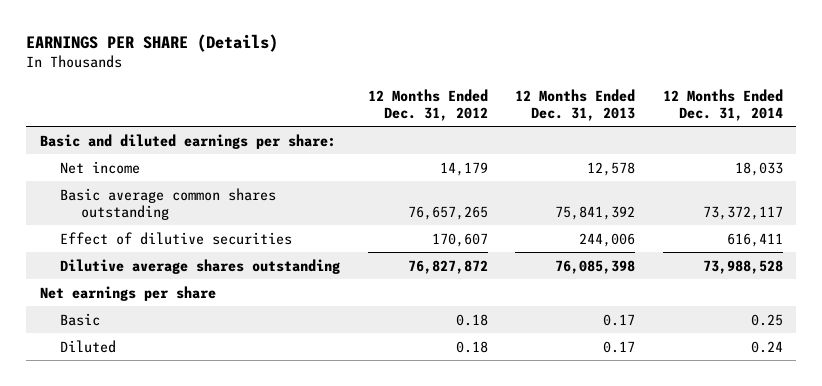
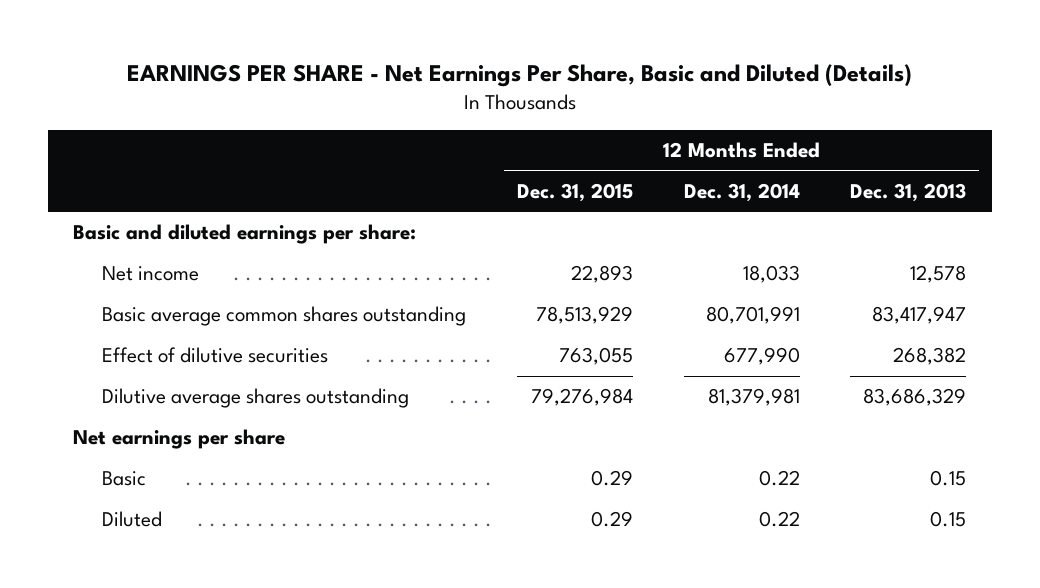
- EARNINGS PER SHARE (Details)
+ EARNINGS PER SHARE - Net Earnings Per Share, Basic and Diluted (Details)
- | 12 Months Ended Dec. 31, 2012 | 12 Months Ended Dec. 31, 2013 | 12 Months Ended Dec. 31, 2014
+ | 12 Months Ended Dec. 31, 2015 | 12 Months Ended Dec. 31, 2014 | 12 Months Ended Dec. 31, 2013
- Basic average common shares outstanding | 76,657,265 | 75,841,392 | 73,372,117
- Effect of dilutive securities | 170,607 | 244,006 | 616,411
- Dilutive average shares outstanding | 76,827,872 | 76,085,398 | 73,988,528
+ Basic average common shares outstanding | 78,513,929 | 80,701,991 | 83,417,947
+ Effect of dilutive securities | 763,055 | 677,990 | 268,382
+ Dilutive average shares outstanding | 79,276,984 | 81,379,981 | 83,686,329
- Basic | 0.18 | 0.17 | 0.25
- Diluted | 0.18 | 0.17 | 0.24
+ Basic | 0.29 | 0.22 | 0.15
+ Diluted | 0.29 | 0.22 | 0.15

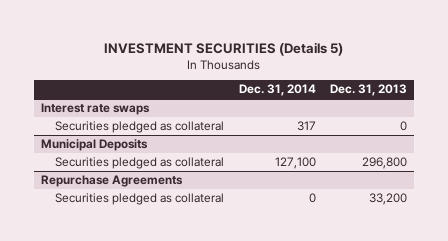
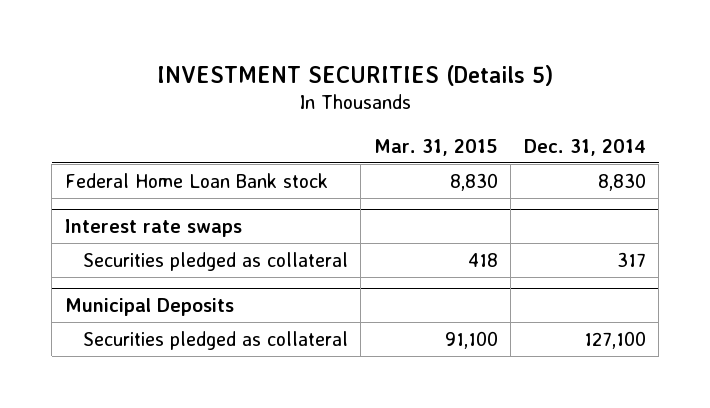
- | Dec. 31, 2014 | Dec. 31, 2013
+ | Mar. 31, 2015 | Dec. 31, 2014
+ Federal Home Loan Bank stock | 8,830 | 8,830
- Repurchase Agreements
- Securities pledged as collateral | 0 | 33,200

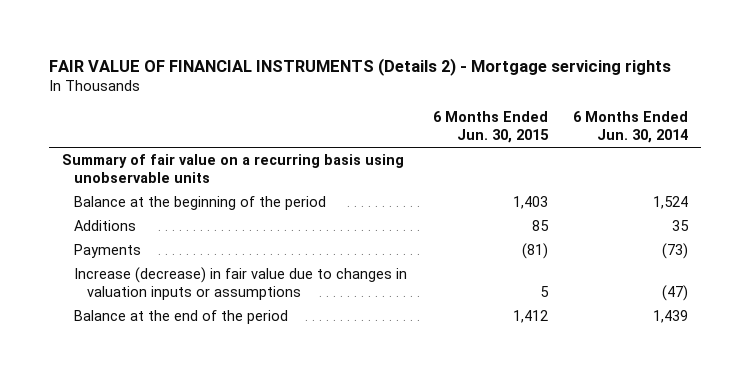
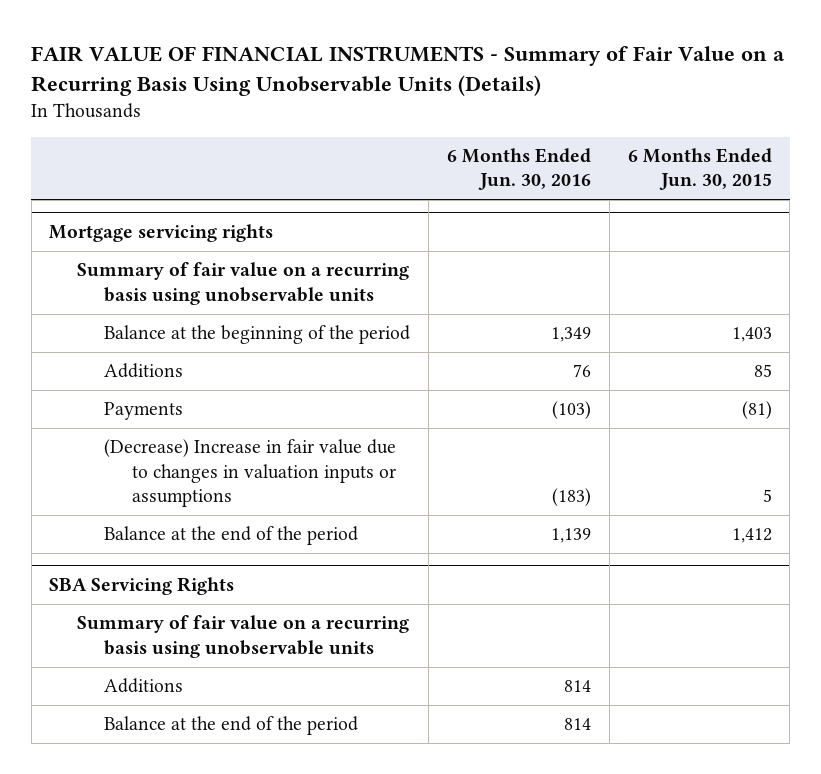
- FAIR VALUE OF FINANCIAL INSTRUMENTS (Details 2) - Mortgage servicing rights
+ FAIR VALUE OF FINANCIAL INSTRUMENTS - Summary of Fair Value on a Recurring Basis Using Unobservable Units (Details)
- | 6 Months Ended Jun. 30, 2015 | 6 Months Ended Jun. 30, 2014
+ | 6 Months Ended Jun. 30, 2016 | 6 Months Ended Jun. 30, 2015
+ Mortgage servicing rights
- Increase (decrease) in fair value due to changes in valuation inputs or assumptions | 5 | (47)
+ (Decrease) Increase in fair value due to changes in valuation inputs or assumptions | (183) | 5
+ SBA Servicing Rights
+ Summary of fair value on a recurring basis using unobservable units
+ Additions | 814 |
+ Balance at the end of the period | 814 |

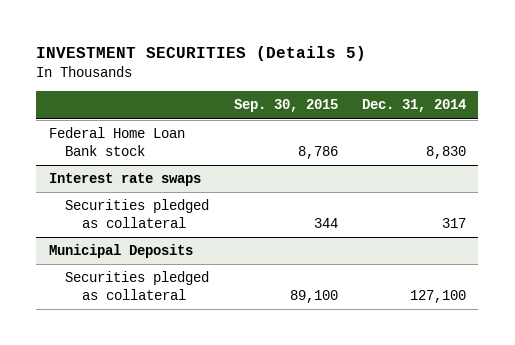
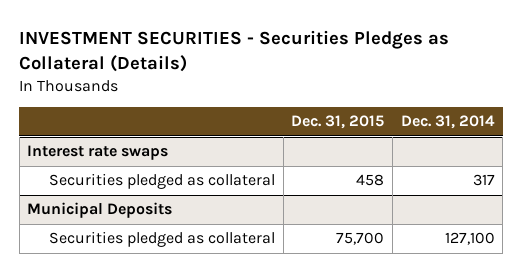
- INVESTMENT SECURITIES (Details 5)
+ INVESTMENT SECURITIES - Securities Pledges as Collateral (Details)
- | Sep. 30, 2015 | Dec. 31, 2014
+ | Dec. 31, 2015 | Dec. 31, 2014
- Federal Home Loan Bank stock | 8,786 | 8,830

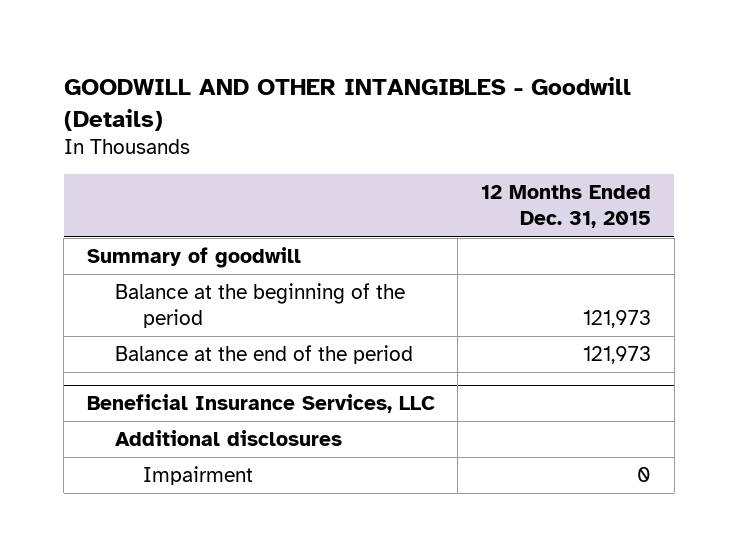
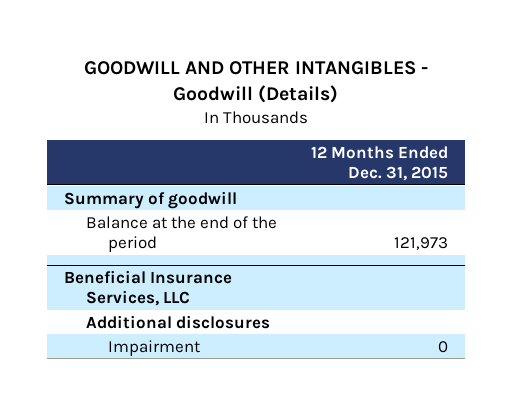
- Balance at the beginning of the period | 121,973

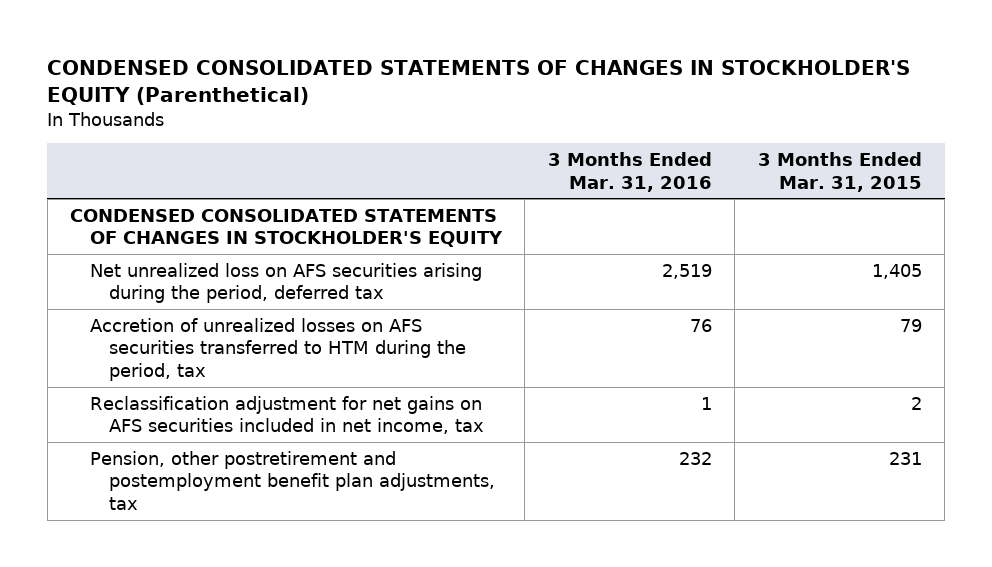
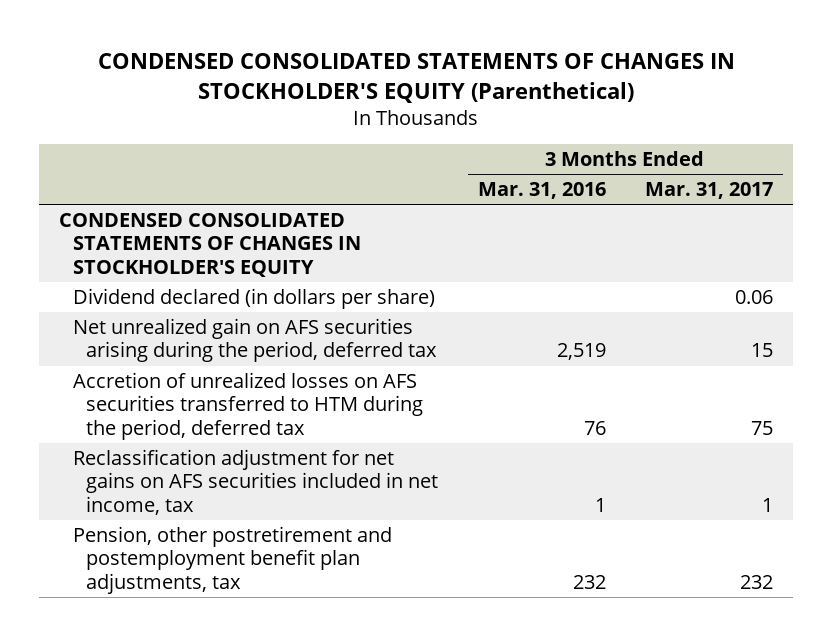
- | 3 Months Ended Mar. 31, 2016 | 3 Months Ended Mar. 31, 2015
+ | 3 Months Ended Mar. 31, 2016 | 3 Months Ended Mar. 31, 2017
- Net unrealized loss on AFS securities arising during the period, deferred tax | 2,519 | 1,405
- Accretion of unrealized losses on AFS securities transferred to HTM during the period, tax | 76 | 79
+ Dividend declared (in dollars per share) | | 0.06
+ Net unrealized gain on AFS securities arising during the period, deferred tax | 2,519 | 15
+ Accretion of unrealized losses on AFS securities transferred to HTM during the period, deferred tax | 76 | 75

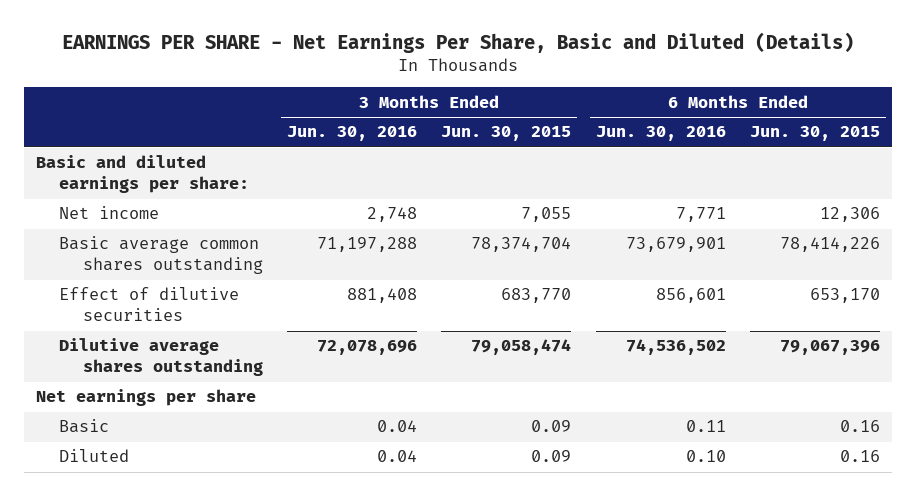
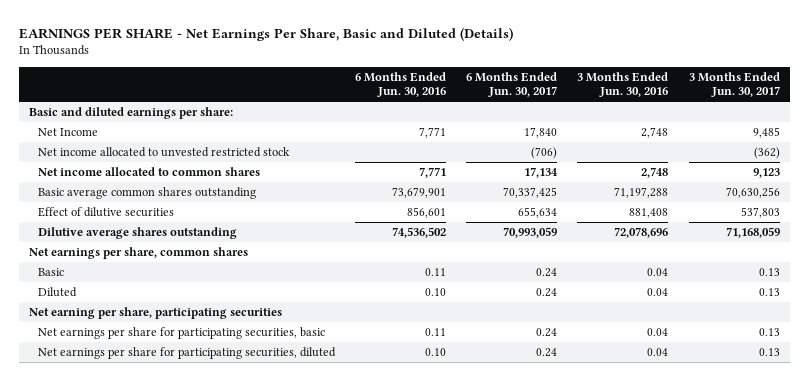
- | 3 Months Ended Jun. 30, 2016 | 3 Months Ended Jun. 30, 2015 | 6 Months Ended Jun. 30, 2016 | 6 Months Ended Jun. 30, 2015
+ | 6 Months Ended Jun. 30, 2016 | 6 Months Ended Jun. 30, 2017 | 3 Months Ended Jun. 30, 2016 | 3 Months Ended Jun. 30, 2017
- Net income | 2,748 | 7,055 | 7,771 | 12,306
+ Net Income | 7,771 | 17,840 | 2,748 | 9,485
+ Net income allocated to unvested restricted stock | | (706) | | (362)
+ Net income allocated to common shares | 7,771 | 17,134 | 2,748 | 9,123
- Net earnings per share
+ Net earnings per share, common shares
+ Net earning per share, participating securities
+ Net earnings per share for participating securities, basic | 0.11 | 0.24 | 0.04 | 0.13
+ Net earnings per share for participating securities, diluted | 0.10 | 0.24 | 0.04 | 0.13

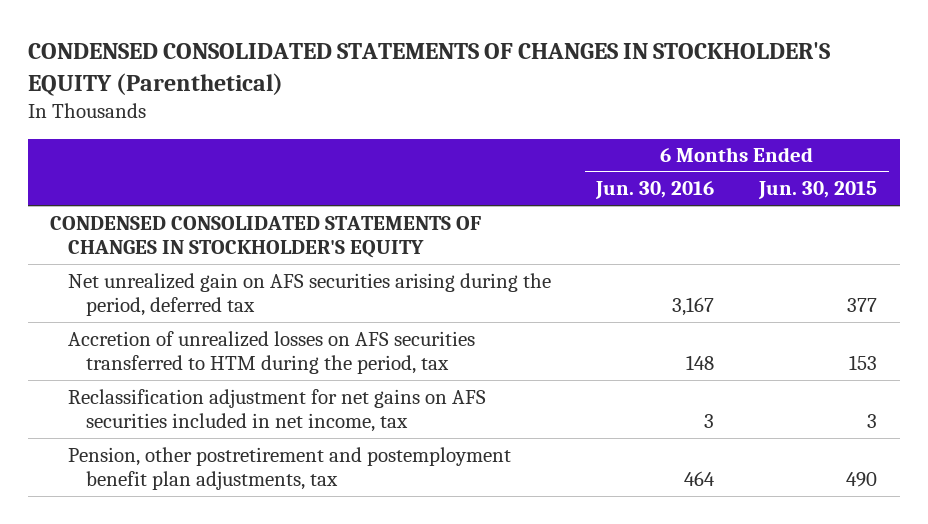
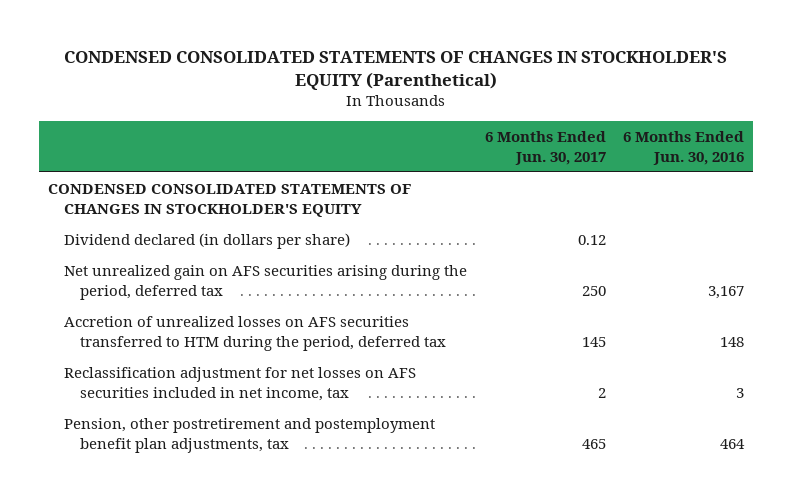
- | 6 Months Ended Jun. 30, 2016 | 6 Months Ended Jun. 30, 2015
+ | 6 Months Ended Jun. 30, 2017 | 6 Months Ended Jun. 30, 2016
+ Dividend declared (in dollars per share) | 0.12 |
- Accretion of unrealized losses on AFS securities transferred to HTM during the period, tax | 148 | 153
- Reclassification adjustment for net gains on AFS securities included in net income, tax | 3 | 3
+ Accretion of unrealized losses on AFS securities transferred to HTM during the period, deferred tax | 145 | 148
+ Reclassification adjustment for net losses on AFS securities included in net income, tax | 2 | 3

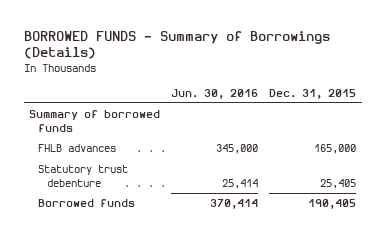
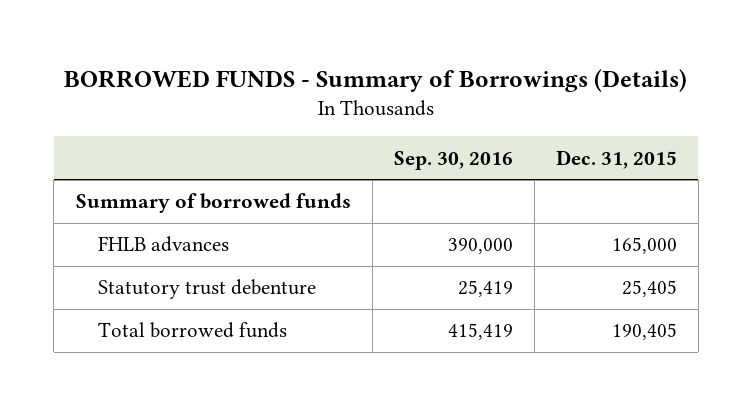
- | Jun. 30, 2016 | Dec. 31, 2015
+ | Sep. 30, 2016 | Dec. 31, 2015
- Borrowed funds | 370,414 | 190,405
+ Total borrowed funds | 415,419 | 190,405

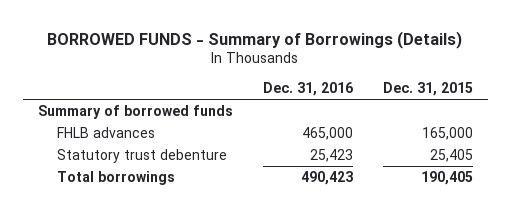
- | Sep. 30, 2016 | Dec. 31, 2015
+ | Dec. 31, 2016 | Dec. 31, 2015
- Total borrowed funds | 415,419 | 190,405
+ Total borrowings | 490,423 | 190,405

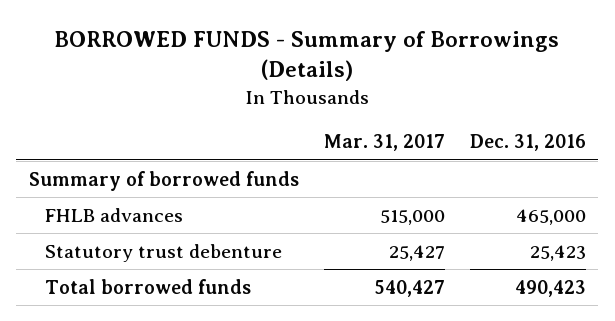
- | Dec. 31, 2016 | Dec. 31, 2015
+ | Mar. 31, 2017 | Dec. 31, 2016
- Total borrowings | 490,423 | 190,405
+ Total borrowed funds | 540,427 | 490,423

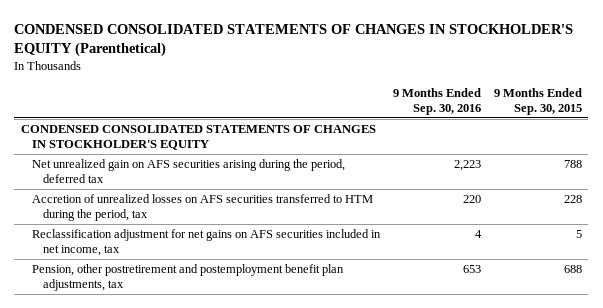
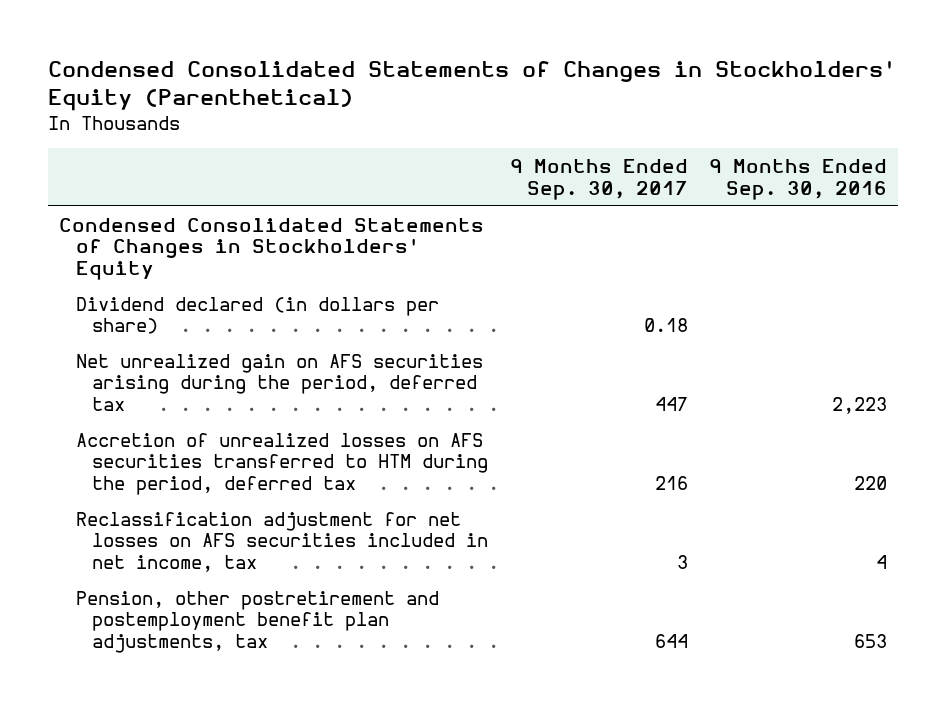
- CONDENSED CONSOLIDATED STATEMENTS OF CHANGES IN STOCKHOLDER'S EQUITY (Parenthetical)
+ Condensed Consolidated Statements of Changes in Stockholders' Equity (Parenthetical)
- | 9 Months Ended Sep. 30, 2016 | 9 Months Ended Sep. 30, 2015
+ | 9 Months Ended Sep. 30, 2017 | 9 Months Ended Sep. 30, 2016
- CONDENSED CONSOLIDATED STATEMENTS OF CHANGES IN STOCKHOLDER'S EQUITY
+ Condensed Consolidated Statements of Changes in Stockholders' Equity
+ Dividend declared (in dollars per share) | 0.18 |
- Accretion of unrealized losses on AFS securities transferred to HTM during the period, tax | 220 | 228
- Reclassification adjustment for net gains on AFS securities included in net income, tax | 4 | 5
+ Accretion of unrealized losses on AFS securities transferred to HTM during the period, deferred tax | 216 | 220
+ Reclassification adjustment for net losses on AFS securities included in net income, tax | 3 | 4

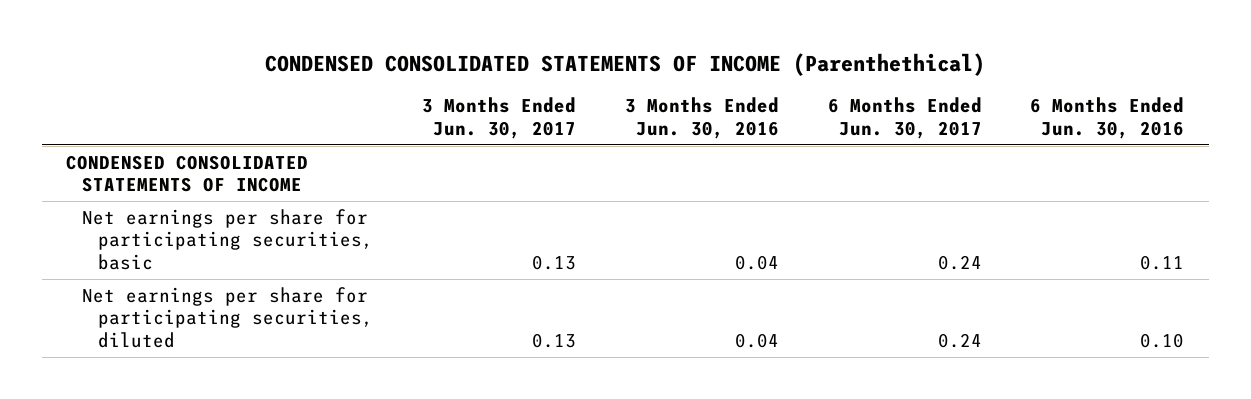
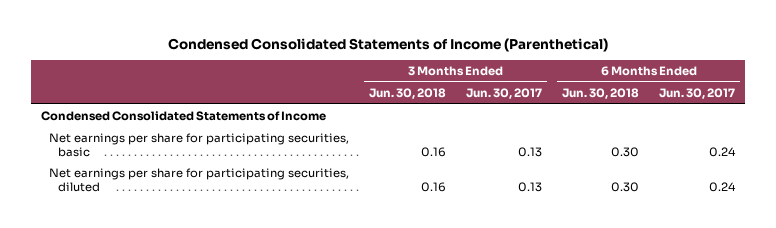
- CONDENSED CONSOLIDATED STATEMENTS OF INCOME (Parenthethical)
+ Condensed Consolidated Statements of Income (Parenthetical)
- | 3 Months Ended Jun. 30, 2017 | 3 Months Ended Jun. 30, 2016 | 6 Months Ended Jun. 30, 2017 | 6 Months Ended Jun. 30, 2016
+ | 3 Months Ended Jun. 30, 2018 | 3 Months Ended Jun. 30, 2017 | 6 Months Ended Jun. 30, 2018 | 6 Months Ended Jun. 30, 2017
- CONDENSED CONSOLIDATED STATEMENTS OF INCOME
+ Condensed Consolidated Statements of Income

